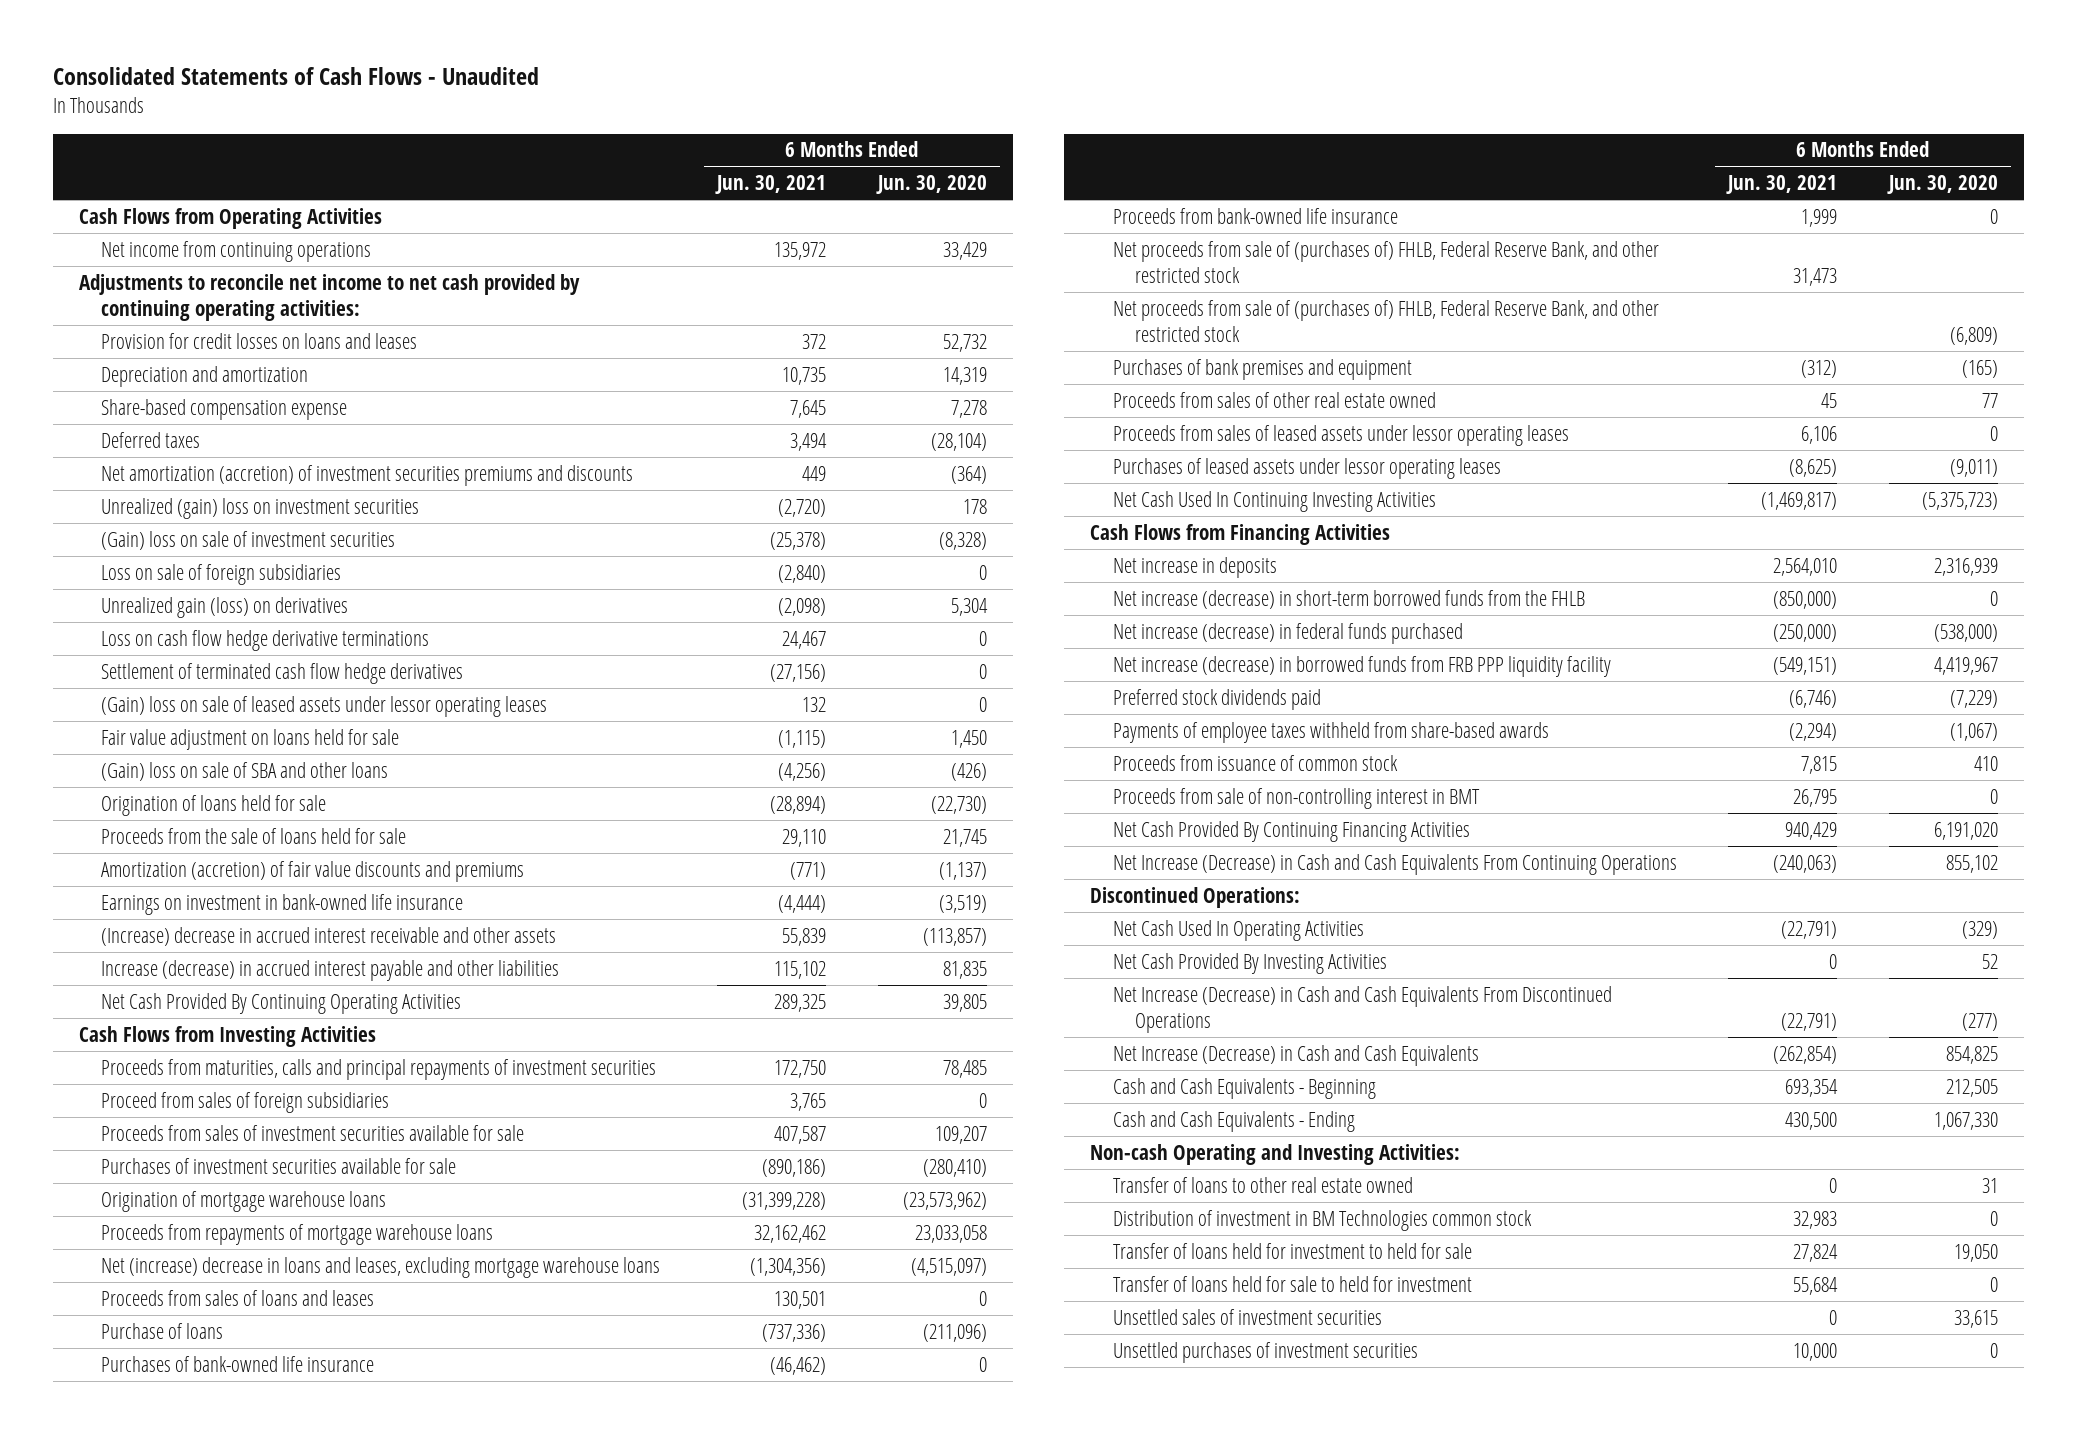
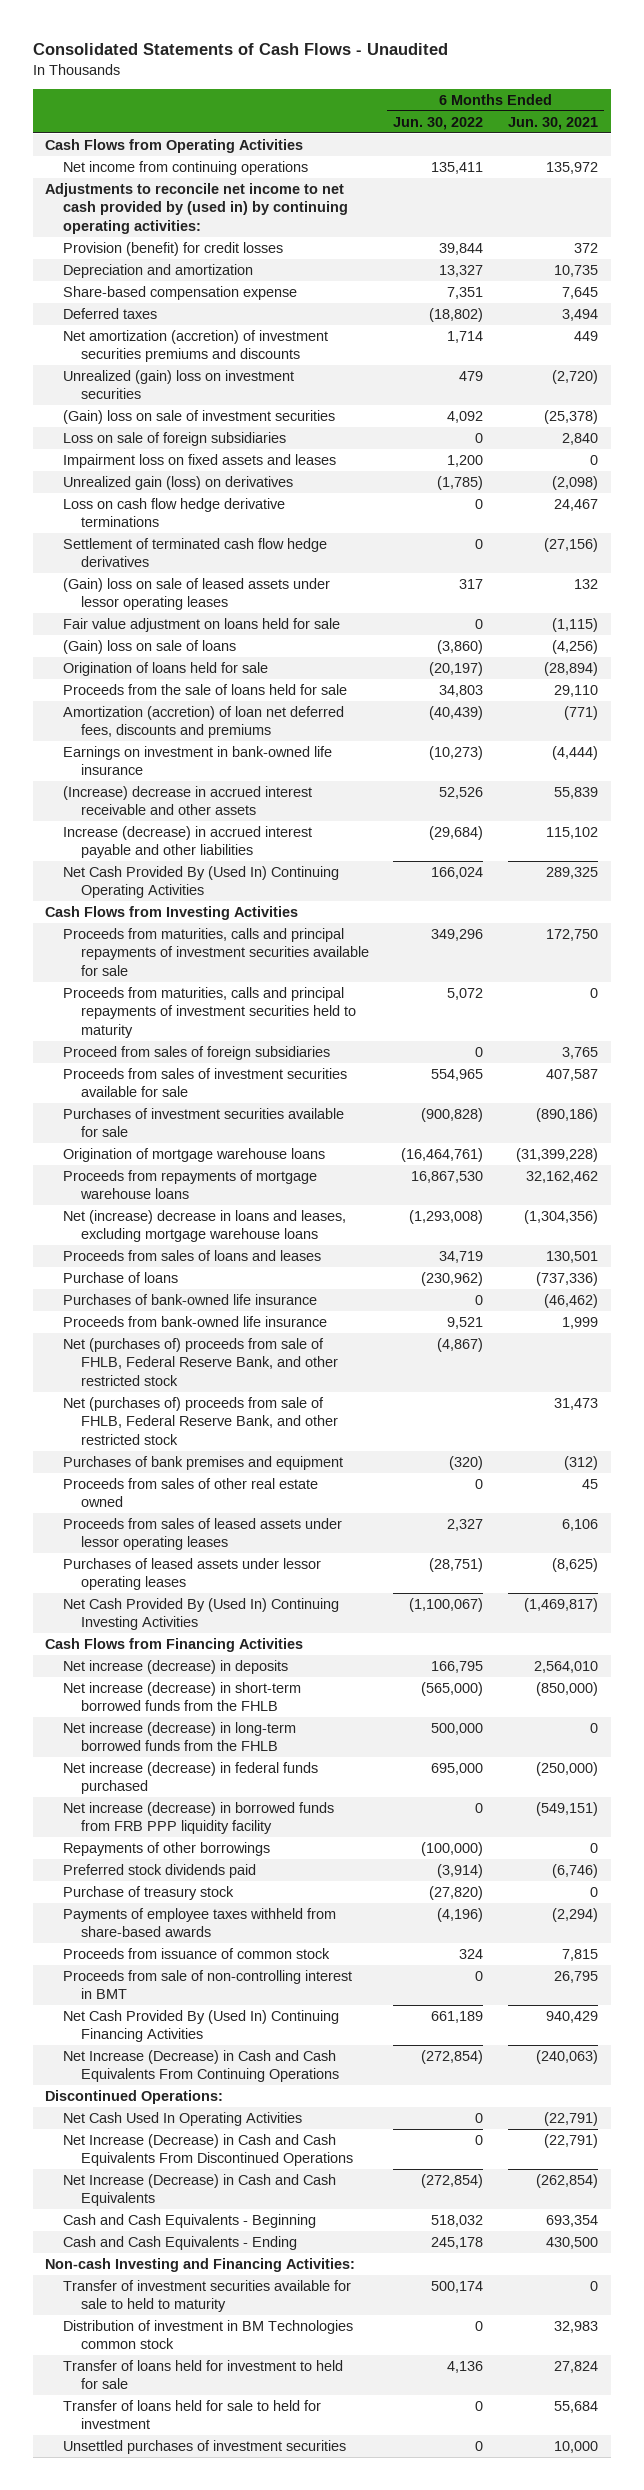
- | 6 Months Ended Jun. 30, 2021 | 6 Months Ended Jun. 30, 2020
+ | 6 Months Ended Jun. 30, 2022 | 6 Months Ended Jun. 30, 2021
- Adjustments to reconcile net income to net cash provided by continuing operating activities:
- Provision for credit losses on loans and leases | 372 | 52,732
+ Adjustments to reconcile net income to net cash provided by (used in) by continuing operating activities:
+ Provision (benefit) for credit losses | 39,844 | 372
- Loss on sale of foreign subsidiaries | (2,840) | 0
+ Loss on sale of foreign subsidiaries | 0 | 2,840
+ Impairment loss on fixed assets and leases | 1,200 | 0
- (Gain) loss on sale of SBA and other loans | (4,256) | (426)
+ (Gain) loss on sale of loans | (3,860) | (4,256)
- Amortization (accretion) of fair value discounts and premiums | (771) | (1,137)
+ Amortization (accretion) of loan net deferred fees, discounts and premiums | (40,439) | (771)
- Net Cash Provided By Continuing Operating Activities | 289,325 | 39,805
+ Net Cash Provided By (Used In) Continuing Operating Activities | 166,024 | 289,325
- Proceeds from maturities, calls and principal repayments of investment securities | 172,750 | 78,485
+ Proceeds from maturities, calls and principal repayments of investment securities available for sale | 349,296 | 172,750
+ Proceeds from maturities, calls and principal repayments of investment securities held to maturity | 5,072 | 0
- Net proceeds from sale of (purchases of) FHLB, Federal Reserve Bank, and other restricted stock | 31,473 |
- Net proceeds from sale of (purchases of) FHLB, Federal Reserve Bank, and other restricted stock | | (6,809)
+ Net (purchases of) proceeds from sale of FHLB, Federal Reserve Bank, and other restricted stock | (4,867) |
+ Net (purchases of) proceeds from sale of FHLB, Federal Reserve Bank, and other restricted stock | | 31,473
- Net Cash Used In Continuing Investing Activities | (1,469,817) | (5,375,723)
+ Net Cash Provided By (Used In) Continuing Investing Activities | (1,100,067) | (1,469,817)
- Net increase in deposits | 2,564,010 | 2,316,939
+ Net increase (decrease) in deposits | 166,795 | 2,564,010
+ Net increase (decrease) in long-term borrowed funds from the FHLB | 500,000 | 0
+ Repayments of other borrowings | (100,000) | 0
+ Purchase of treasury stock | (27,820) | 0
- Net Cash Provided By Continuing Financing Activities | 940,429 | 6,191,020
+ Net Cash Provided By (Used In) Continuing Financing Activities | 661,189 | 940,429
- Net Cash Provided By Investing Activities | 0 | 52
- Non-cash Operating and Investing Activities:
- Transfer of loans to other real estate owned | 0 | 31
+ Non-cash Investing and Financing Activities:
+ Transfer of investment securities available for sale to held to maturity | 500,174 | 0
- Unsettled sales of investment securities | 0 | 33,615

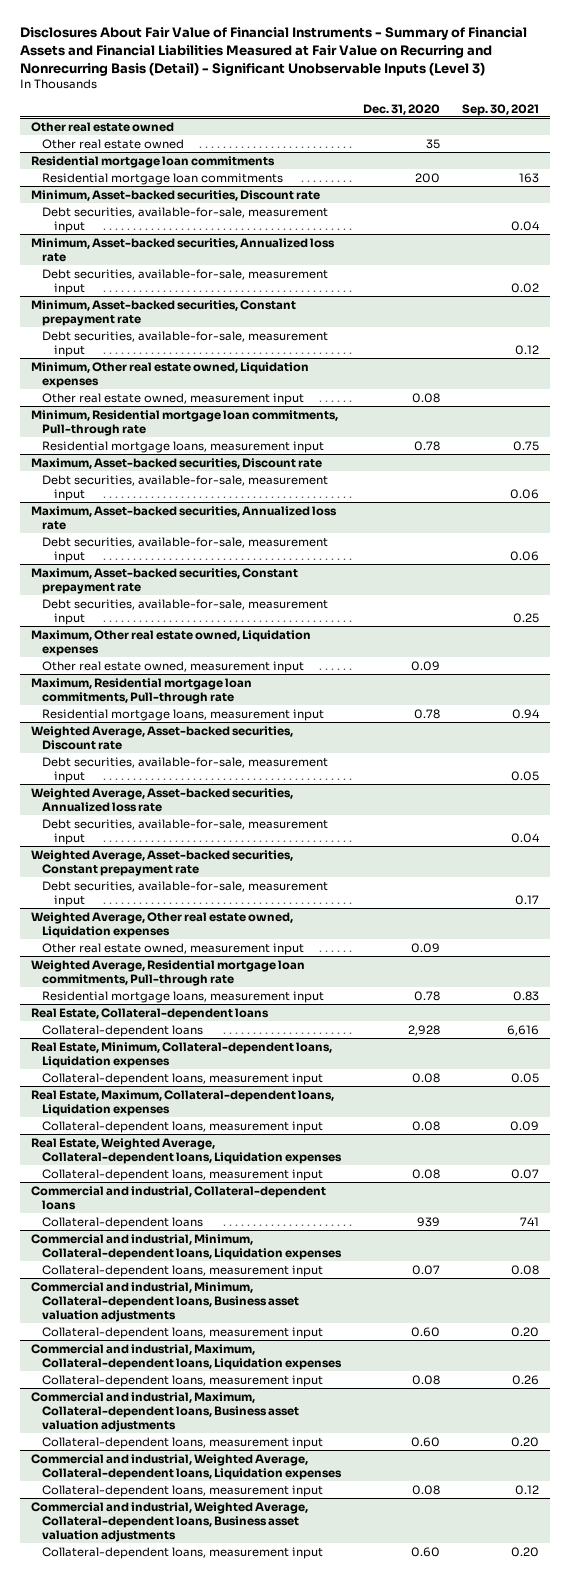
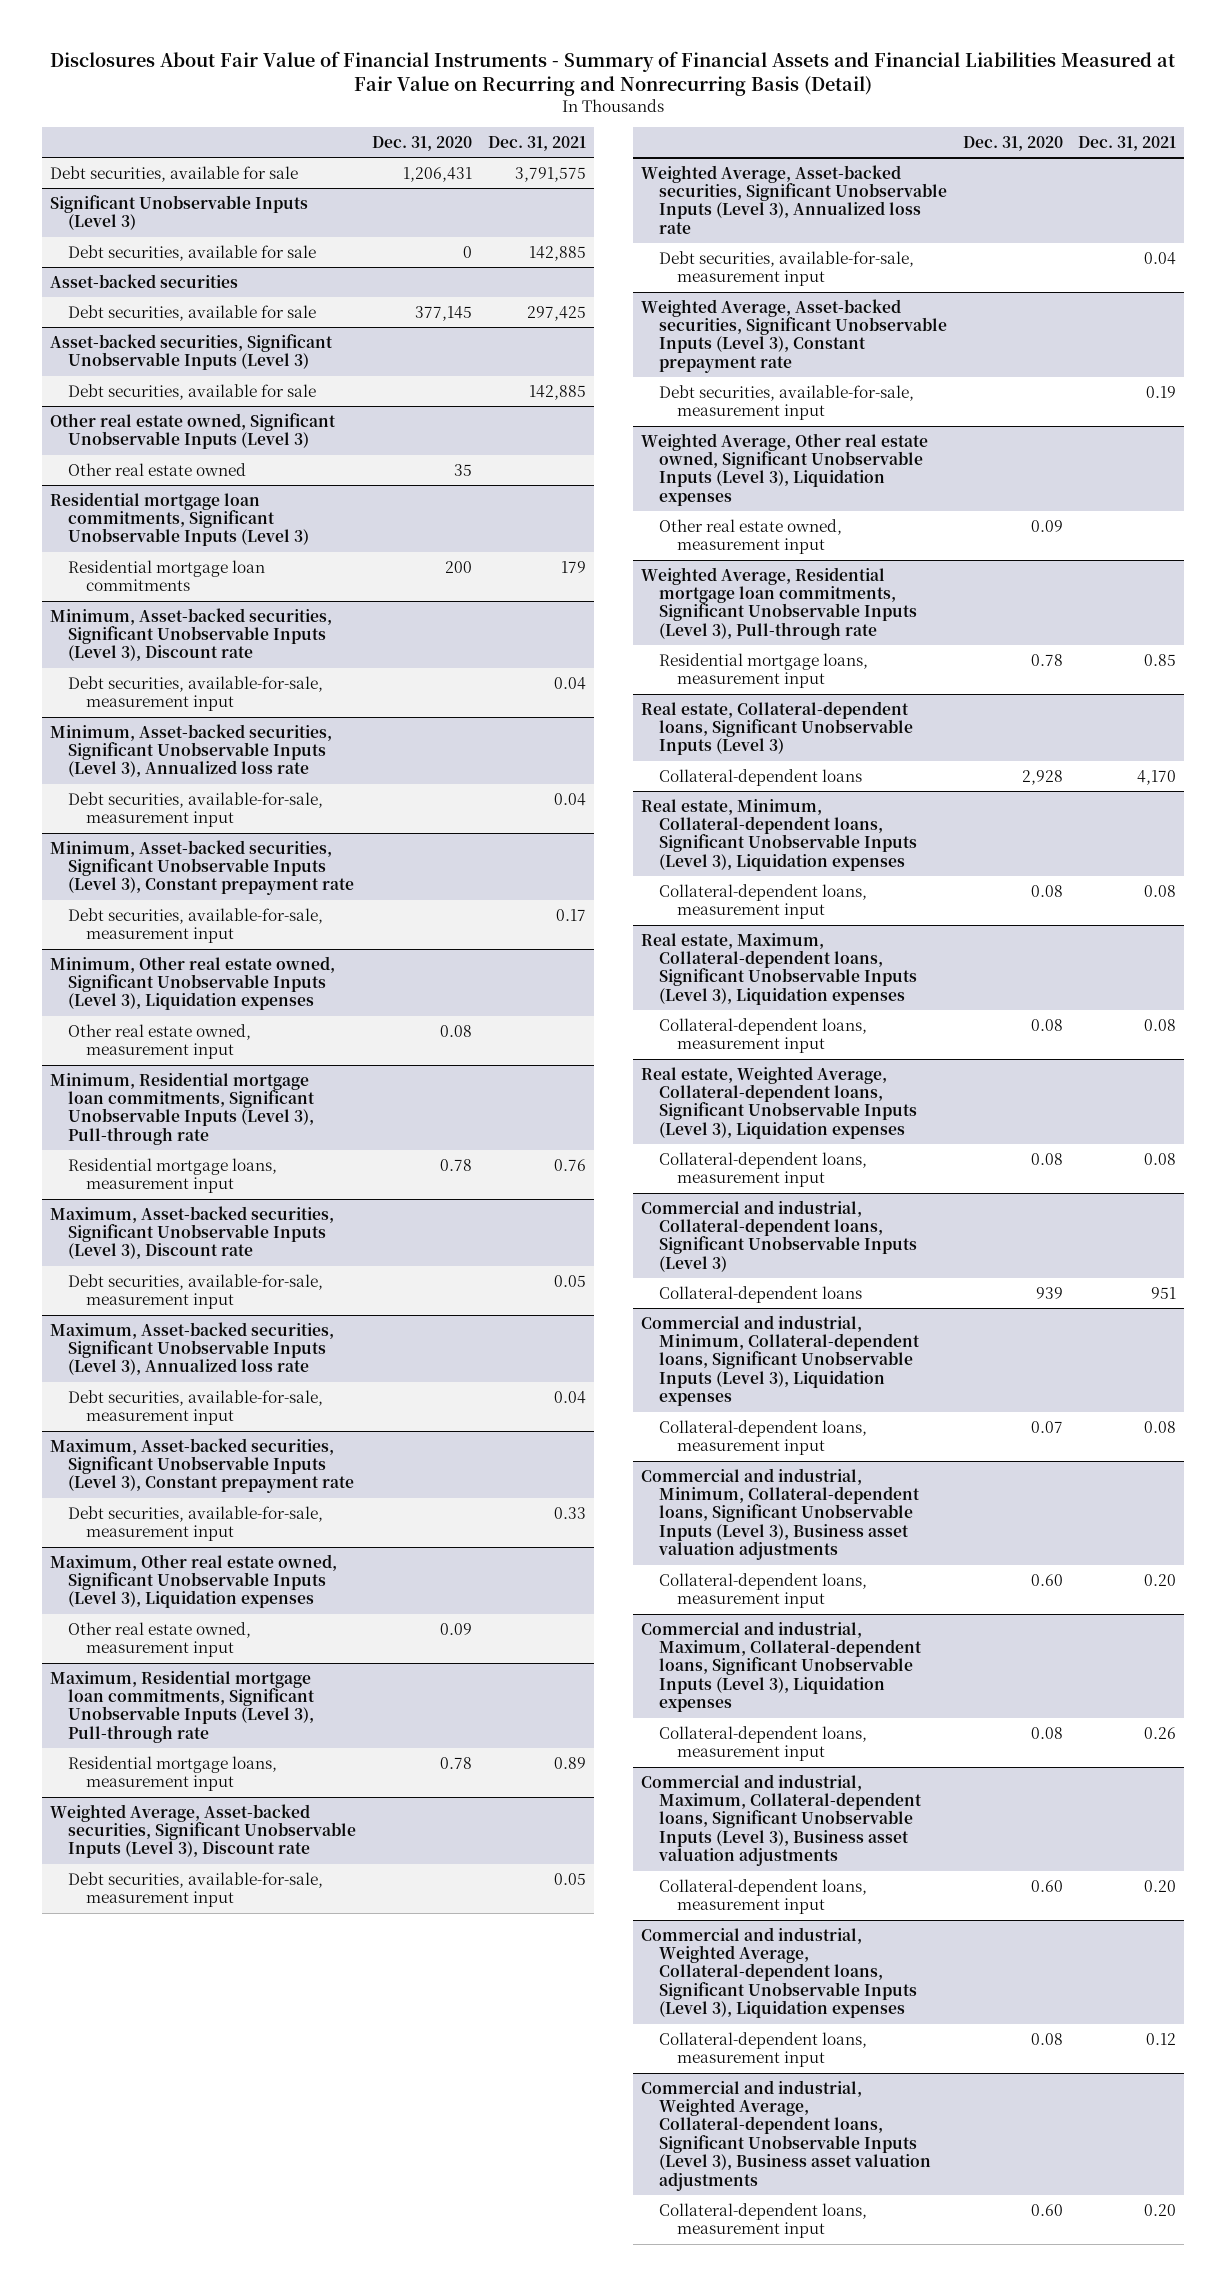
- Disclosures About Fair Value of Financial Instruments - Summary of Financial Assets and Financial Liabilities Measured at Fair Value on Recurring and Nonrecurring Basis (Detail) - Significant Unobservable Inputs (Level 3)
+ Disclosures About Fair Value of Financial Instruments - Summary of Financial Assets and Financial Liabilities Measured at Fair Value on Recurring and Nonrecurring Basis (Detail)
- | Dec. 31, 2020 | Sep. 30, 2021
+ | Dec. 31, 2020 | Dec. 31, 2021
- Other real estate owned
+ Debt securities, available for sale | 1,206,431 | 3,791,575
+ Significant Unobservable Inputs (Level 3)
+ Debt securities, available for sale | 0 | 142,885
+ Asset-backed securities
+ Debt securities, available for sale | 377,145 | 297,425
+ Asset-backed securities, Significant Unobservable Inputs (Level 3)
+ Debt securities, available for sale | | 142,885
+ Other real estate owned, Significant Unobservable Inputs (Level 3)
- Residential mortgage loan commitments
+ Residential mortgage loan commitments, Significant Unobservable Inputs (Level 3)
- Minimum, Asset-backed securities, Discount rate
+ Minimum, Asset-backed securities, Significant Unobservable Inputs (Level 3), Discount rate
- Minimum, Asset-backed securities, Annualized loss rate
+ Minimum, Asset-backed securities, Significant Unobservable Inputs (Level 3), Annualized loss rate
- Minimum, Asset-backed securities, Constant prepayment rate
+ Minimum, Asset-backed securities, Significant Unobservable Inputs (Level 3), Constant prepayment rate
- Minimum, Other real estate owned, Liquidation expenses
+ Minimum, Other real estate owned, Significant Unobservable Inputs (Level 3), Liquidation expenses
- Minimum, Residential mortgage loan commitments, Pull-through rate
+ Minimum, Residential mortgage loan commitments, Significant Unobservable Inputs (Level 3), Pull-through rate
- Maximum, Asset-backed securities, Discount rate
+ Maximum, Asset-backed securities, Significant Unobservable Inputs (Level 3), Discount rate
- Maximum, Asset-backed securities, Annualized loss rate
+ Maximum, Asset-backed securities, Significant Unobservable Inputs (Level 3), Annualized loss rate
- Maximum, Asset-backed securities, Constant prepayment rate
+ Maximum, Asset-backed securities, Significant Unobservable Inputs (Level 3), Constant prepayment rate
- Maximum, Other real estate owned, Liquidation expenses
+ Maximum, Other real estate owned, Significant Unobservable Inputs (Level 3), Liquidation expenses
- Maximum, Residential mortgage loan commitments, Pull-through rate
+ Maximum, Residential mortgage loan commitments, Significant Unobservable Inputs (Level 3), Pull-through rate
- Weighted Average, Asset-backed securities, Discount rate
+ Weighted Average, Asset-backed securities, Significant Unobservable Inputs (Level 3), Discount rate
- Weighted Average, Asset-backed securities, Annualized loss rate
+ Weighted Average, Asset-backed securities, Significant Unobservable Inputs (Level 3), Annualized loss rate
- Weighted Average, Asset-backed securities, Constant prepayment rate
+ Weighted Average, Asset-backed securities, Significant Unobservable Inputs (Level 3), Constant prepayment rate
- Weighted Average, Other real estate owned, Liquidation expenses
+ Weighted Average, Other real estate owned, Significant Unobservable Inputs (Level 3), Liquidation expenses
- Weighted Average, Residential mortgage loan commitments, Pull-through rate
+ Weighted Average, Residential mortgage loan commitments, Significant Unobservable Inputs (Level 3), Pull-through rate
- Real Estate, Collateral-dependent loans
+ Real estate, Collateral-dependent loans, Significant Unobservable Inputs (Level 3)
- Real Estate, Minimum, Collateral-dependent loans, Liquidation expenses
+ Real estate, Minimum, Collateral-dependent loans, Significant Unobservable Inputs (Level 3), Liquidation expenses
- Real Estate, Maximum, Collateral-dependent loans, Liquidation expenses
+ Real estate, Maximum, Collateral-dependent loans, Significant Unobservable Inputs (Level 3), Liquidation expenses
- Real Estate, Weighted Average, Collateral-dependent loans, Liquidation expenses
+ Real estate, Weighted Average, Collateral-dependent loans, Significant Unobservable Inputs (Level 3), Liquidation expenses
- Commercial and industrial, Collateral-dependent loans
+ Commercial and industrial, Collateral-dependent loans, Significant Unobservable Inputs (Level 3)
- Commercial and industrial, Minimum, Collateral-dependent loans, Liquidation expenses
+ Commercial and industrial, Minimum, Collateral-dependent loans, Significant Unobservable Inputs (Level 3), Liquidation expenses
- Commercial and industrial, Minimum, Collateral-dependent loans, Business asset valuation adjustments
+ Commercial and industrial, Minimum, Collateral-dependent loans, Significant Unobservable Inputs (Level 3), Business asset valuation adjustments
- Commercial and industrial, Maximum, Collateral-dependent loans, Liquidation expenses
+ Commercial and industrial, Maximum, Collateral-dependent loans, Significant Unobservable Inputs (Level 3), Liquidation expenses
- Commercial and industrial, Maximum, Collateral-dependent loans, Business asset valuation adjustments
+ Commercial and industrial, Maximum, Collateral-dependent loans, Significant Unobservable Inputs (Level 3), Business asset valuation adjustments
- Commercial and industrial, Weighted Average, Collateral-dependent loans, Liquidation expenses
+ Commercial and industrial, Weighted Average, Collateral-dependent loans, Significant Unobservable Inputs (Level 3), Liquidation expenses
- Commercial and industrial, Weighted Average, Collateral-dependent loans, Business asset valuation adjustments
+ Commercial and industrial, Weighted Average, Collateral-dependent loans, Significant Unobservable Inputs (Level 3), Business asset valuation adjustments

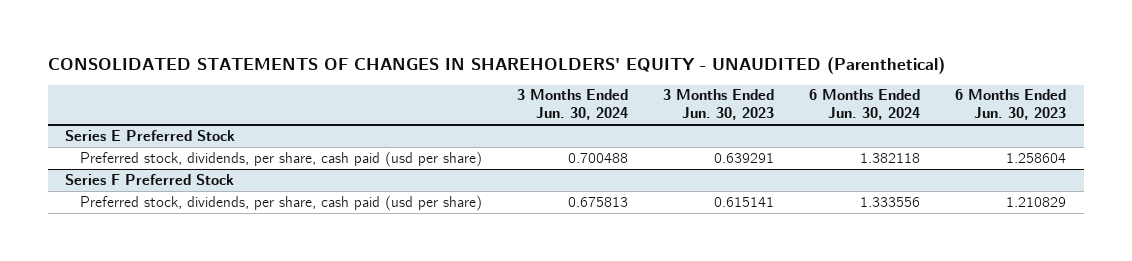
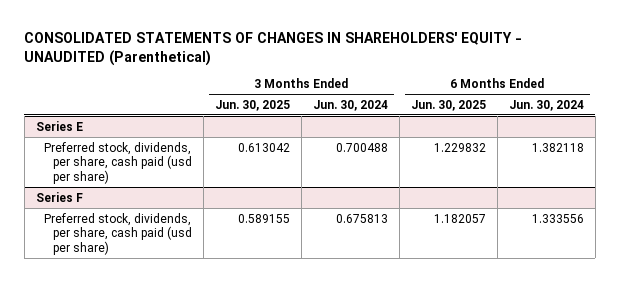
- | 3 Months Ended Jun. 30, 2024 | 3 Months Ended Jun. 30, 2023 | 6 Months Ended Jun. 30, 2024 | 6 Months Ended Jun. 30, 2023
+ | 3 Months Ended Jun. 30, 2025 | 3 Months Ended Jun. 30, 2024 | 6 Months Ended Jun. 30, 2025 | 6 Months Ended Jun. 30, 2024
- Series E Preferred Stock
+ Series E
- Series F Preferred Stock
+ Series F

